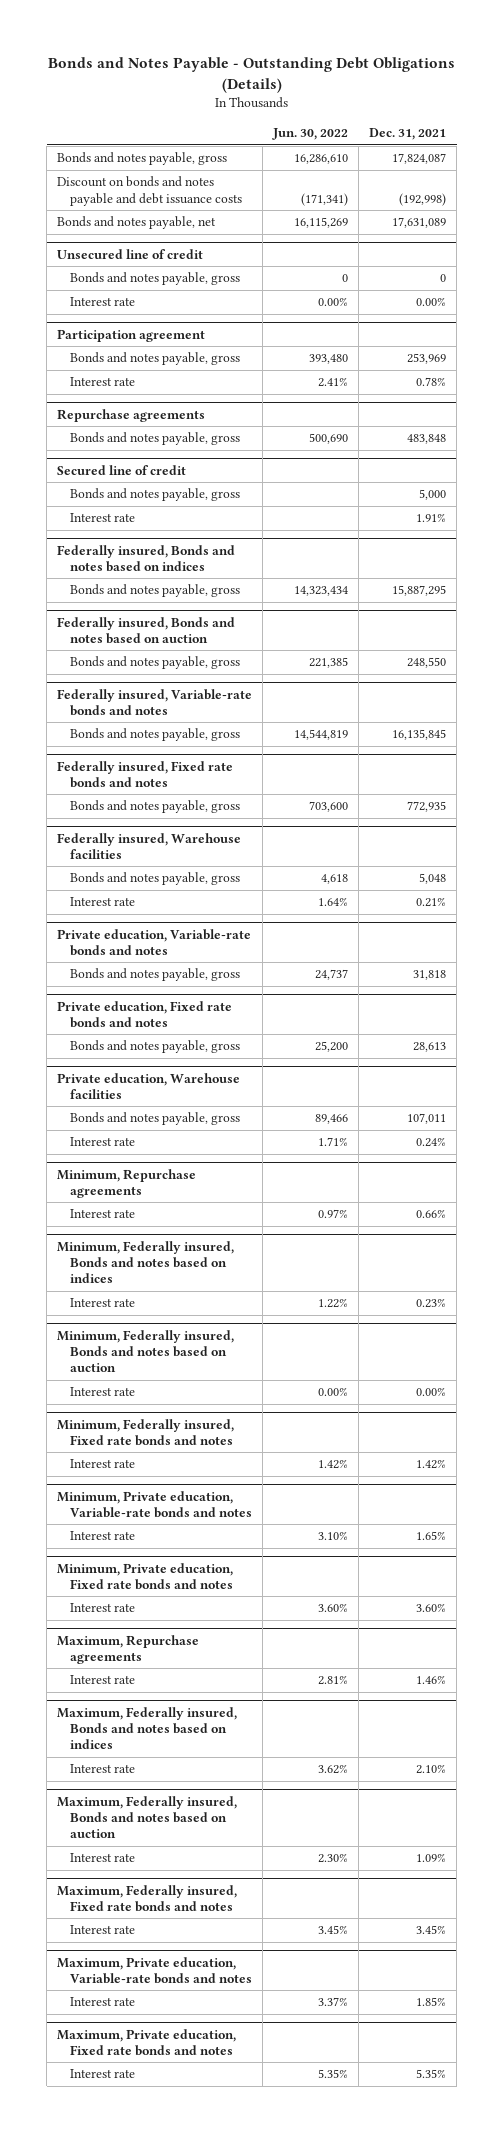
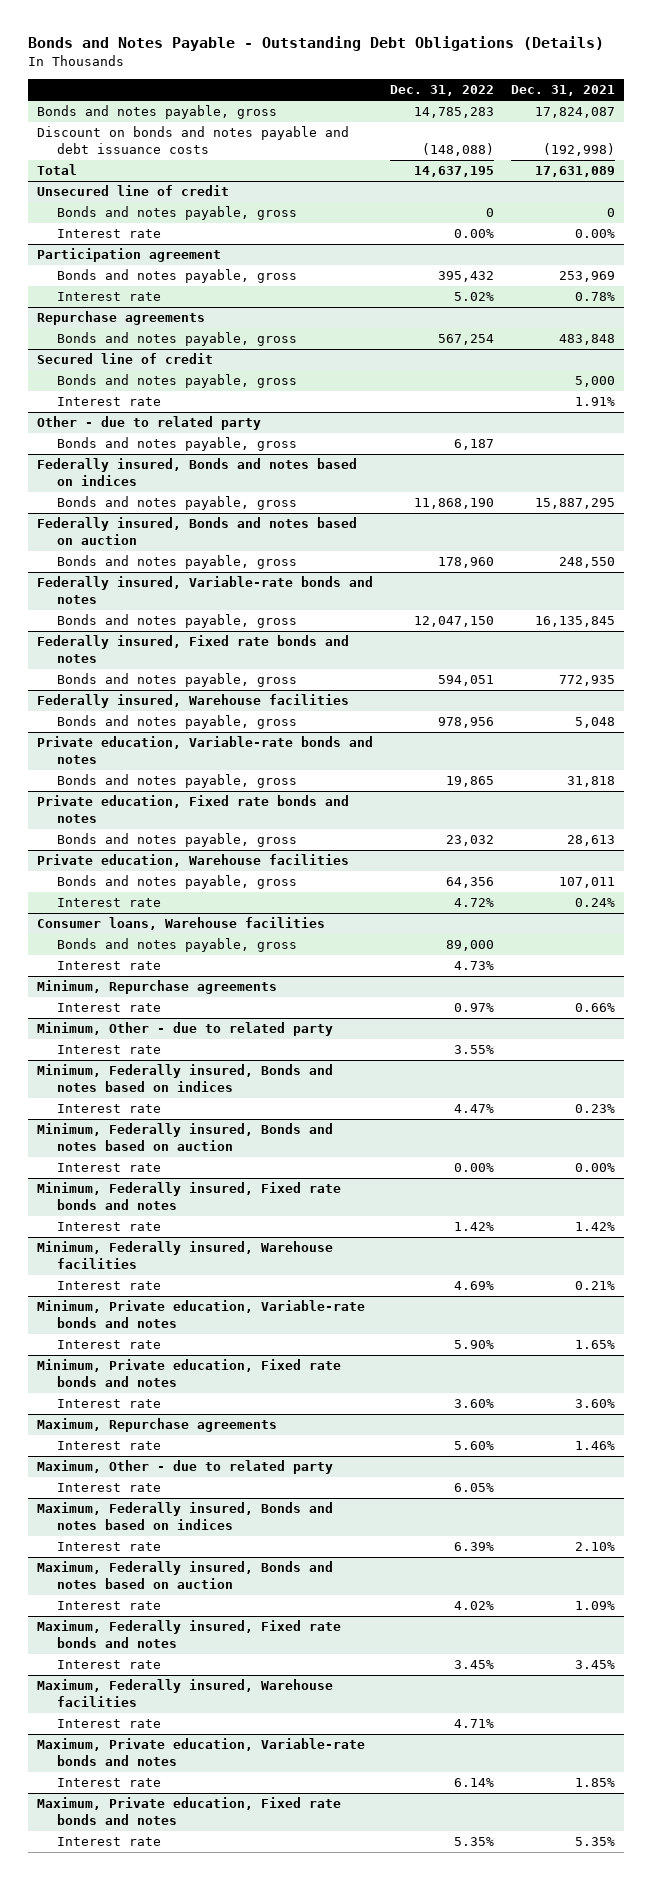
- | Jun. 30, 2022 | Dec. 31, 2021
+ | Dec. 31, 2022 | Dec. 31, 2021
- Bonds and notes payable, net | 16,115,269 | 17,631,089
+ Total | 14,637,195 | 17,631,089
+ Other - due to related party
+ Bonds and notes payable, gross | 6,187 |
@ Federally insured, Warehouse facilities
- Interest rate | 1.64% | 0.21%
+ Consumer loans, Warehouse facilities
+ Bonds and notes payable, gross | 89,000 |
+ Interest rate | 4.73% |
+ Minimum, Other - due to related party
+ Interest rate | 3.55% |
+ Minimum, Federally insured, Warehouse facilities
+ Interest rate | 4.69% | 0.21%
+ Maximum, Other - due to related party
+ Interest rate | 6.05% |
+ Maximum, Federally insured, Warehouse facilities
+ Interest rate | 4.71% |

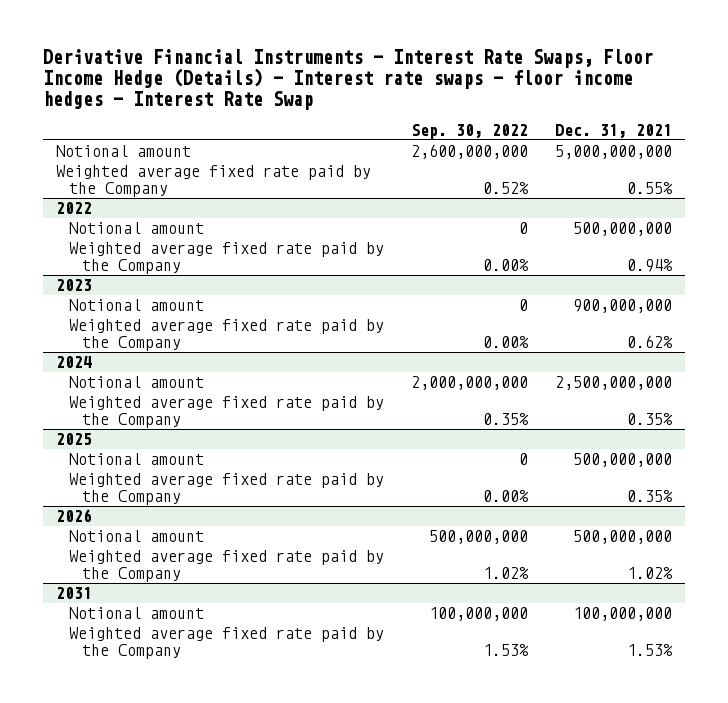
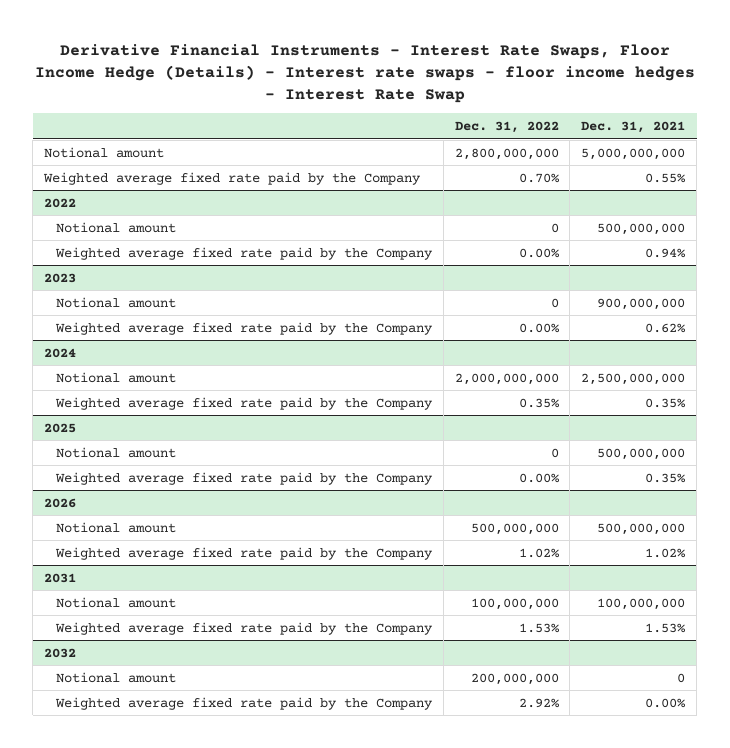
- | Sep. 30, 2022 | Dec. 31, 2021
+ | Dec. 31, 2022 | Dec. 31, 2021
+ 2032
+ Notional amount | 200,000,000 | 0
+ Weighted average fixed rate paid by the Company | 2.92% | 0.00%

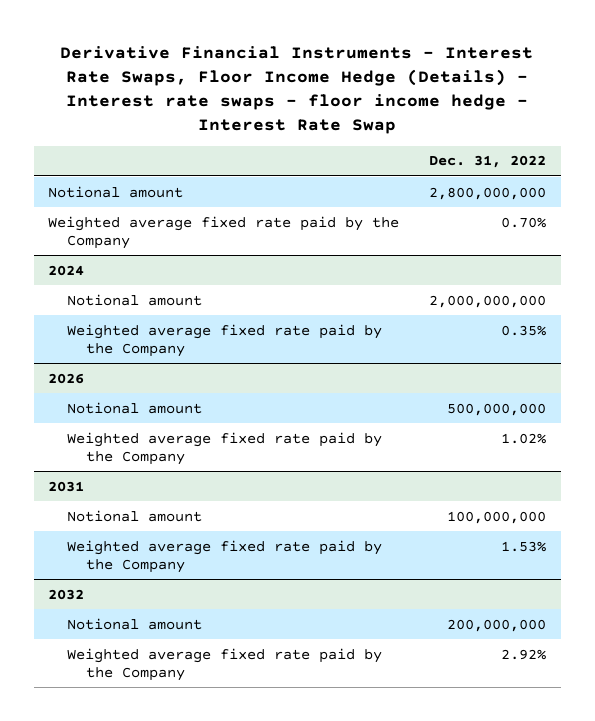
- Derivative Financial Instruments - Interest Rate Swaps, Floor Income Hedge (Details) - Interest rate swaps - floor income hedges - Interest Rate Swap
+ Derivative Financial Instruments - Interest Rate Swaps, Floor Income Hedge (Details) - Interest rate swaps - floor income hedge - Interest Rate Swap
- | Dec. 31, 2022 | Dec. 31, 2021
+ | Dec. 31, 2022
- 2022
- Notional amount | 0 | 500,000,000
- Weighted average fixed rate paid by the Company | 0.00% | 0.94%
- 2023
- Notional amount | 0 | 900,000,000
- Weighted average fixed rate paid by the Company | 0.00% | 0.62%
- 2025
- Notional amount | 0 | 500,000,000
- Weighted average fixed rate paid by the Company | 0.00% | 0.35%

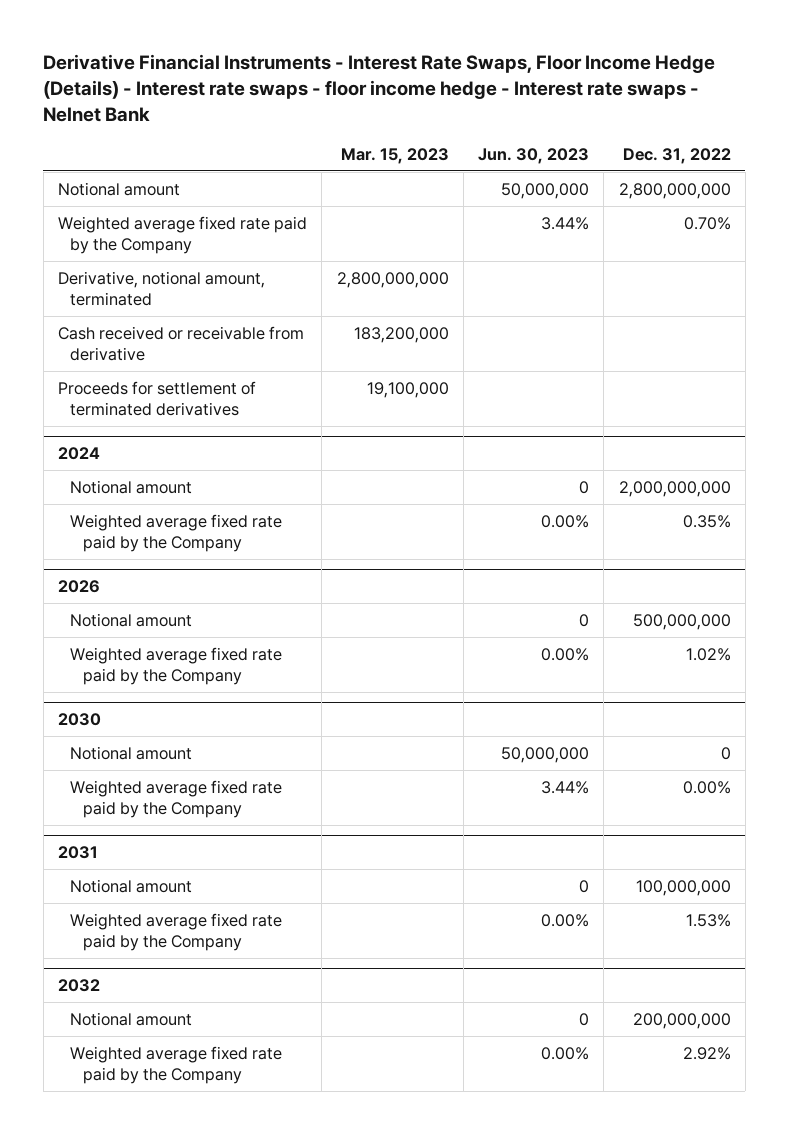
- Derivative Financial Instruments - Interest Rate Swaps, Floor Income Hedge (Details) - Interest rate swaps - floor income hedge - Interest Rate Swap
+ Derivative Financial Instruments - Interest Rate Swaps, Floor Income Hedge (Details) - Interest rate swaps - floor income hedge - Interest rate swaps - Nelnet Bank
- | Dec. 31, 2022
+ | Mar. 15, 2023 | Jun. 30, 2023 | Dec. 31, 2022
+ Derivative, notional amount, terminated | 2,800,000,000 | |
+ Cash received or receivable from derivative | 183,200,000 | |
+ Proceeds for settlement of terminated derivatives | 19,100,000 | |
+ 2030
+ Notional amount | | 50,000,000 | 0
+ Weighted average fixed rate paid by the Company | | 3.44% | 0.00%

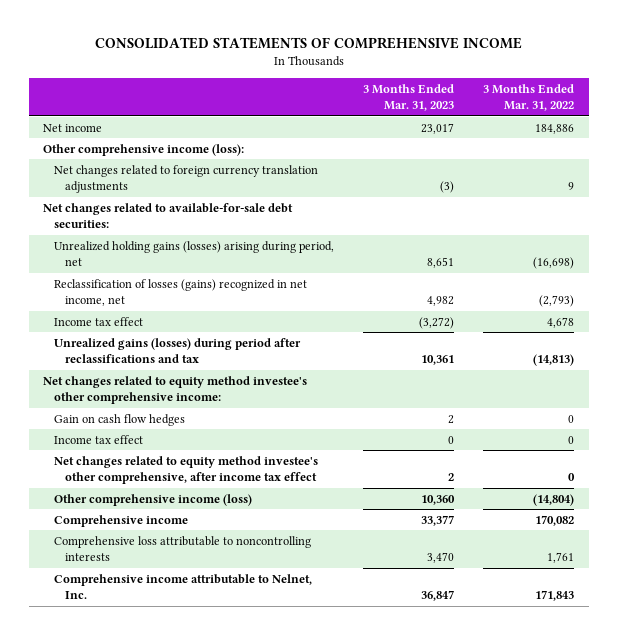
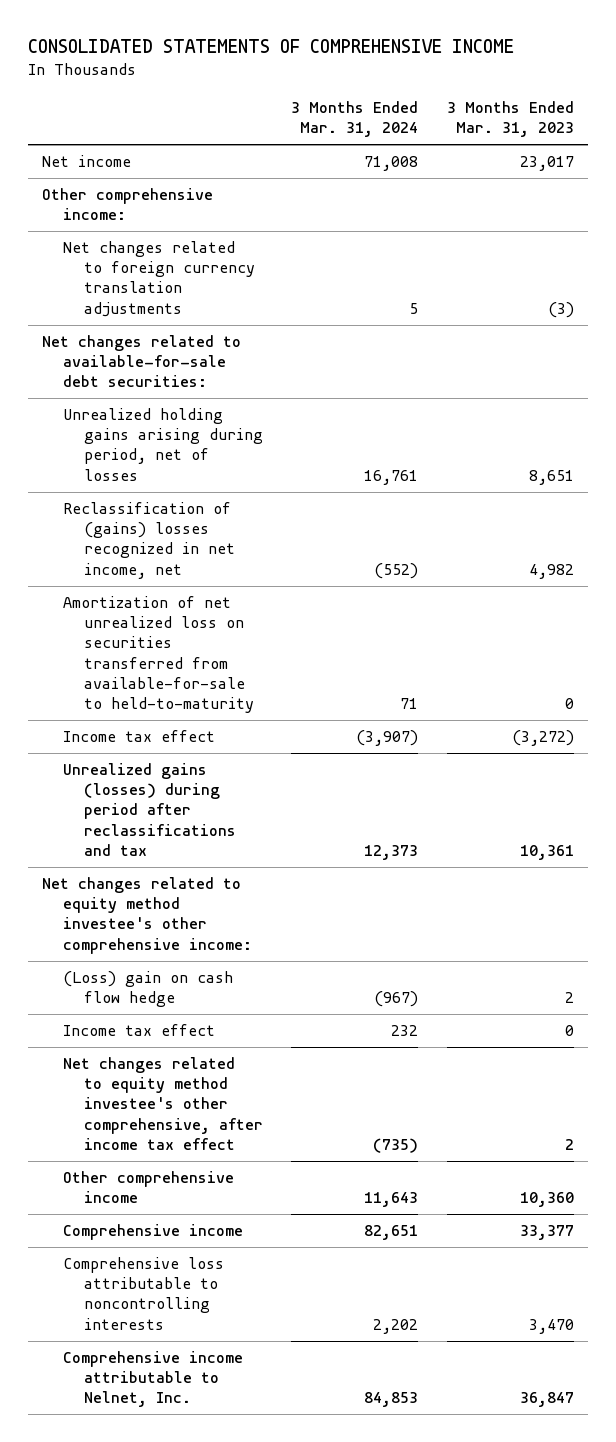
- | 3 Months Ended Mar. 31, 2023 | 3 Months Ended Mar. 31, 2022
+ | 3 Months Ended Mar. 31, 2024 | 3 Months Ended Mar. 31, 2023
- Other comprehensive income (loss):
+ Other comprehensive income:
- Unrealized holding gains (losses) arising during period, net | 8,651 | (16,698)
- Reclassification of losses (gains) recognized in net income, net | 4,982 | (2,793)
+ Unrealized holding gains arising during period, net of losses | 16,761 | 8,651
+ Reclassification of (gains) losses recognized in net income, net | (552) | 4,982
+ Amortization of net unrealized loss on securities transferred from available-for-sale to held-to-maturity | 71 | 0
- Gain on cash flow hedges | 2 | 0
+ (Loss) gain on cash flow hedge | (967) | 2
- Other comprehensive income (loss) | 10,360 | (14,804)
+ Other comprehensive income | 11,643 | 10,360

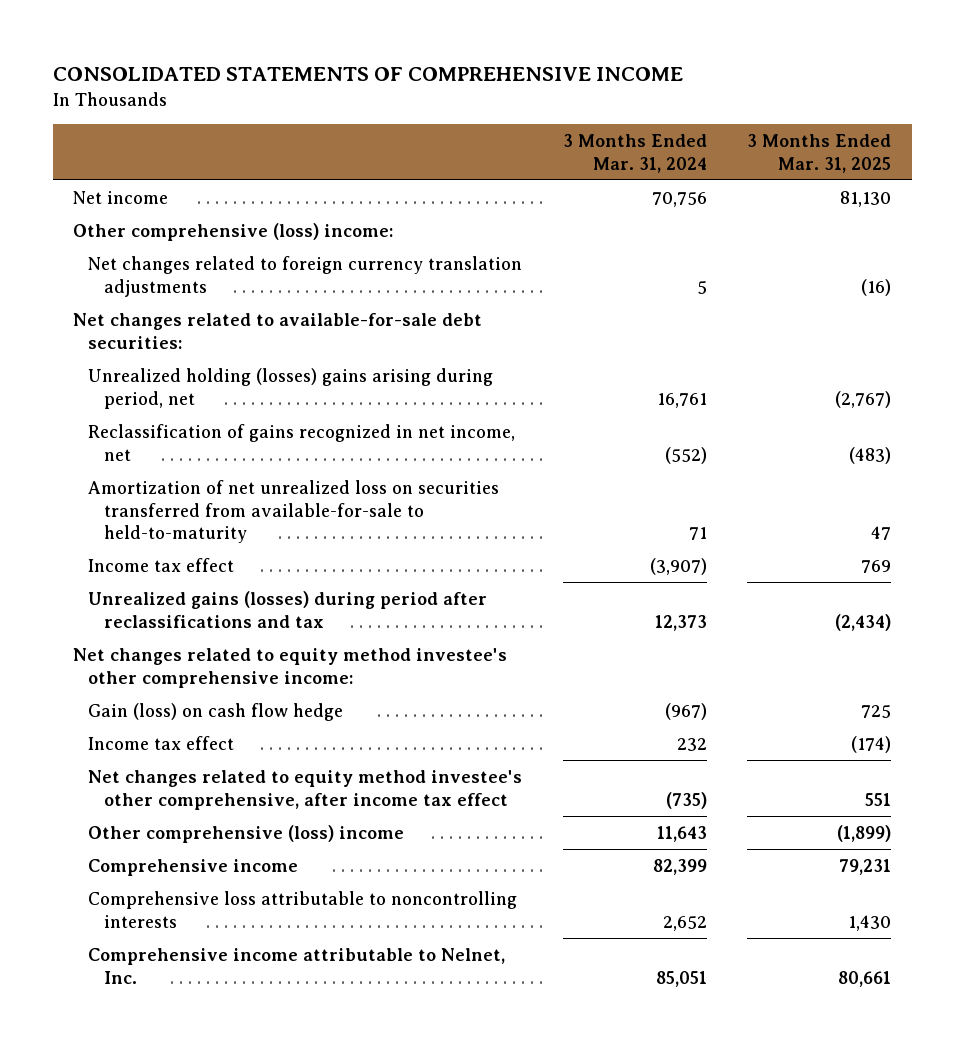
- | 3 Months Ended Mar. 31, 2024 | 3 Months Ended Mar. 31, 2023
+ | 3 Months Ended Mar. 31, 2024 | 3 Months Ended Mar. 31, 2025
- Net income | 71,008 | 23,017
- Other comprehensive income:
+ Net income | 70,756 | 81,130
+ Other comprehensive (loss) income:
- Unrealized holding gains arising during period, net of losses | 16,761 | 8,651
- Reclassification of (gains) losses recognized in net income, net | (552) | 4,982
+ Unrealized holding (losses) gains arising during period, net | 16,761 | (2,767)
+ Reclassification of gains recognized in net income, net | (552) | (483)
- (Loss) gain on cash flow hedge | (967) | 2
+ Gain (loss) on cash flow hedge | (967) | 725
- Other comprehensive income | 11,643 | 10,360
- Comprehensive income | 82,651 | 33,377
- Comprehensive loss attributable to noncontrolling interests | 2,202 | 3,470
- Comprehensive income attributable to Nelnet, Inc. | 84,853 | 36,847
+ Other comprehensive (loss) income | 11,643 | (1,899)
+ Comprehensive income | 82,399 | 79,231
+ Comprehensive loss attributable to noncontrolling interests | 2,652 | 1,430
+ Comprehensive income attributable to Nelnet, Inc. | 85,051 | 80,661

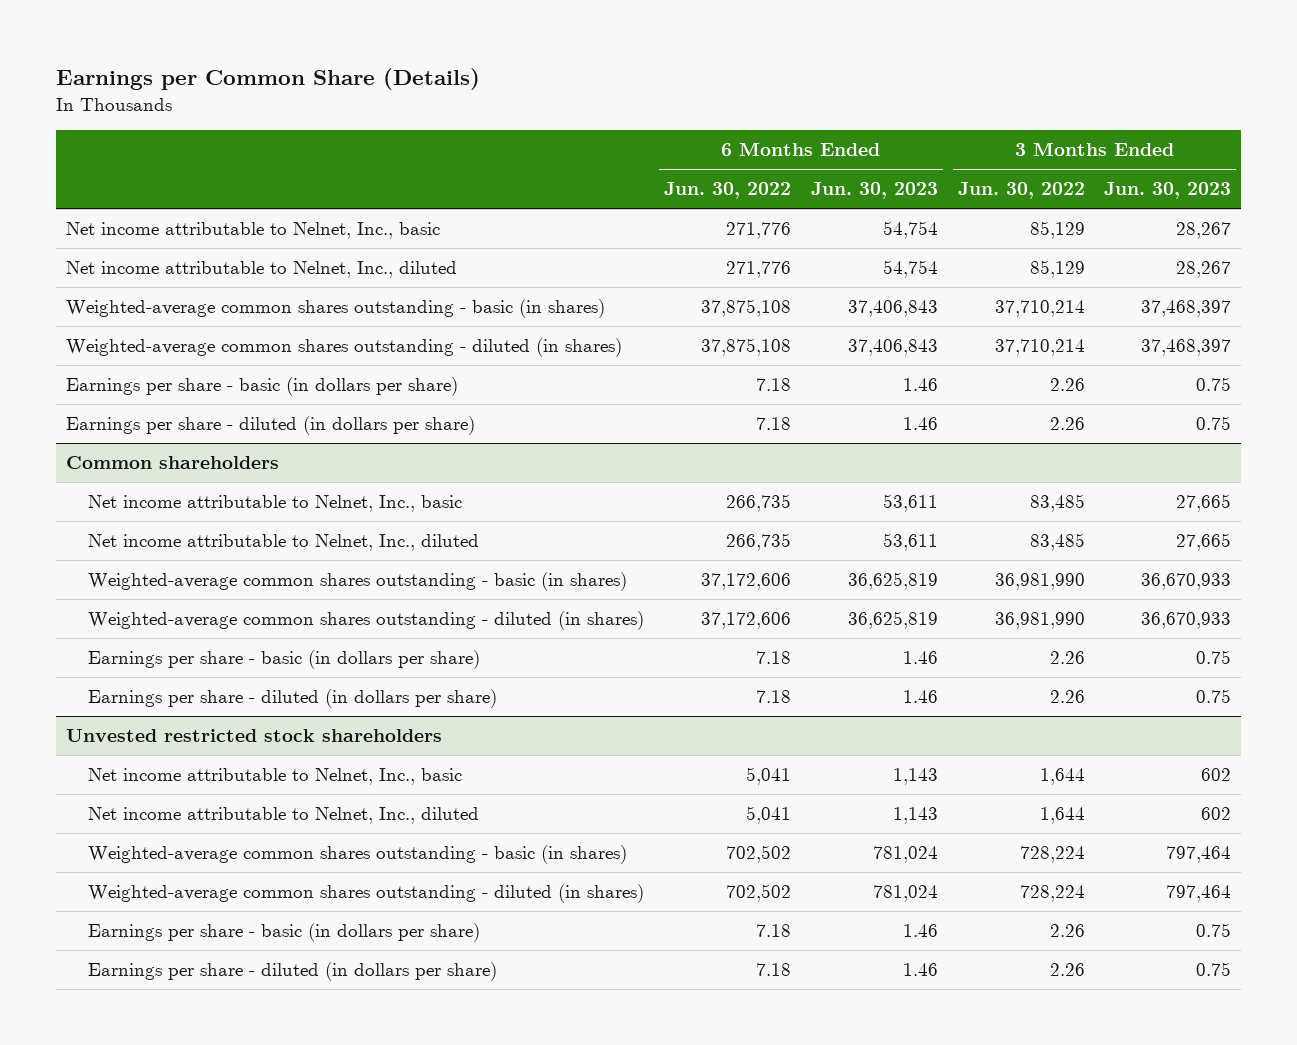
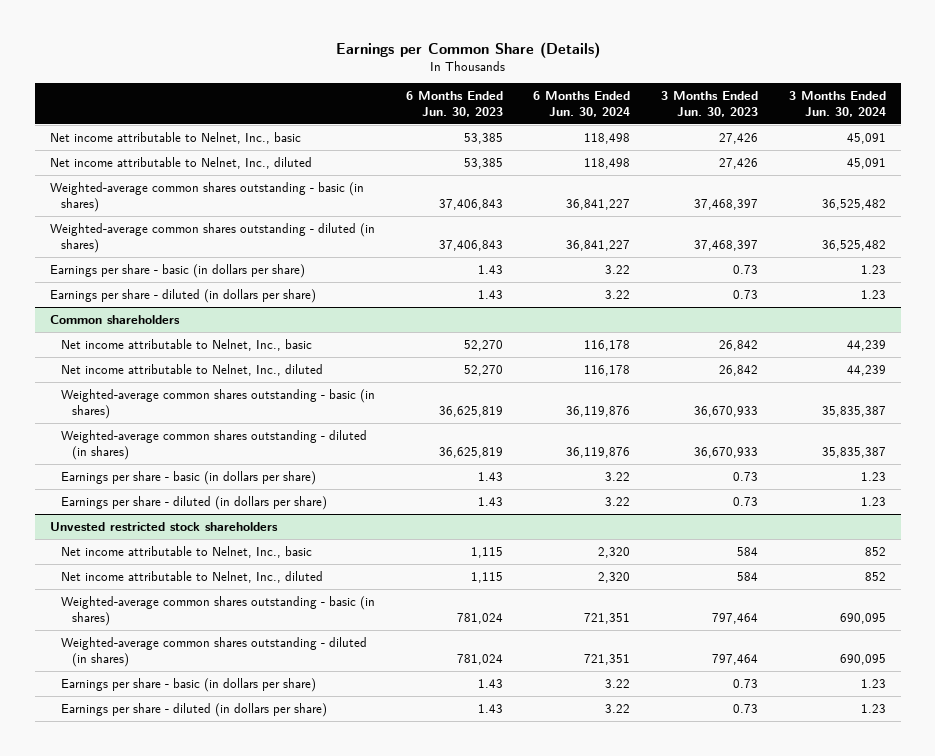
- | 6 Months Ended Jun. 30, 2022 | 6 Months Ended Jun. 30, 2023 | 3 Months Ended Jun. 30, 2022 | 3 Months Ended Jun. 30, 2023
+ | 6 Months Ended Jun. 30, 2023 | 6 Months Ended Jun. 30, 2024 | 3 Months Ended Jun. 30, 2023 | 3 Months Ended Jun. 30, 2024
- Net income attributable to Nelnet, Inc., basic | 271,776 | 54,754 | 85,129 | 28,267
- Net income attributable to Nelnet, Inc., diluted | 271,776 | 54,754 | 85,129 | 28,267
+ Net income attributable to Nelnet, Inc., basic | 53,385 | 118,498 | 27,426 | 45,091
+ Net income attributable to Nelnet, Inc., diluted | 53,385 | 118,498 | 27,426 | 45,091
- Earnings per share - basic (in dollars per share) | 7.18 | 1.46 | 2.26 | 0.75
- Earnings per share - diluted (in dollars per share) | 7.18 | 1.46 | 2.26 | 0.75
+ Earnings per share - basic (in dollars per share) | 1.43 | 3.22 | 0.73 | 1.23
+ Earnings per share - diluted (in dollars per share) | 1.43 | 3.22 | 0.73 | 1.23
@ Common shareholders
- Net income attributable to Nelnet, Inc., basic | 266,735 | 53,611 | 83,485 | 27,665
- Net income attributable to Nelnet, Inc., diluted | 266,735 | 53,611 | 83,485 | 27,665
+ Net income attributable to Nelnet, Inc., basic | 52,270 | 116,178 | 26,842 | 44,239
+ Net income attributable to Nelnet, Inc., diluted | 52,270 | 116,178 | 26,842 | 44,239
- Earnings per share - basic (in dollars per share) | 7.18 | 1.46 | 2.26 | 0.75
- Earnings per share - diluted (in dollars per share) | 7.18 | 1.46 | 2.26 | 0.75
+ Earnings per share - basic (in dollars per share) | 1.43 | 3.22 | 0.73 | 1.23
+ Earnings per share - diluted (in dollars per share) | 1.43 | 3.22 | 0.73 | 1.23
@ Unvested restricted stock shareholders
- Net income attributable to Nelnet, Inc., basic | 5,041 | 1,143 | 1,644 | 602
- Net income attributable to Nelnet, Inc., diluted | 5,041 | 1,143 | 1,644 | 602
+ Net income attributable to Nelnet, Inc., basic | 1,115 | 2,320 | 584 | 852
+ Net income attributable to Nelnet, Inc., diluted | 1,115 | 2,320 | 584 | 852
- Earnings per share - basic (in dollars per share) | 7.18 | 1.46 | 2.26 | 0.75
- Earnings per share - diluted (in dollars per share) | 7.18 | 1.46 | 2.26 | 0.75
+ Earnings per share - basic (in dollars per share) | 1.43 | 3.22 | 0.73 | 1.23
+ Earnings per share - diluted (in dollars per share) | 1.43 | 3.22 | 0.73 | 1.23

